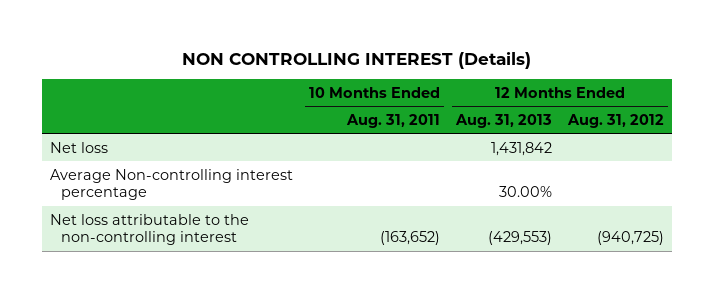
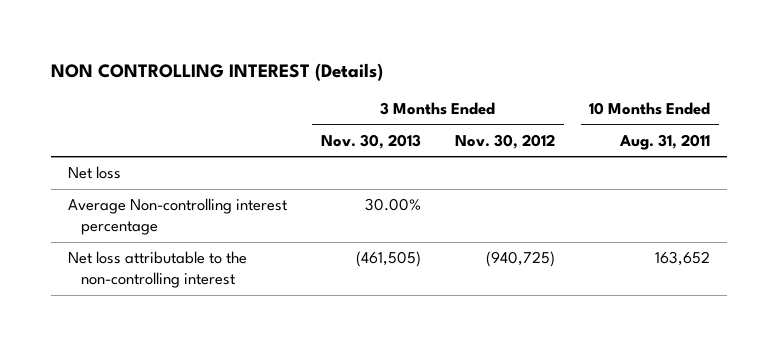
- | 10 Months Ended Aug. 31, 2011 | 12 Months Ended Aug. 31, 2013 | 12 Months Ended Aug. 31, 2012
+ | 3 Months Ended Nov. 30, 2013 | 3 Months Ended Nov. 30, 2012 | 10 Months Ended Aug. 31, 2011
- Net loss attributable to the non-controlling interest | (163,652) | (429,553) | (940,725)
+ Net loss attributable to the non-controlling interest | (461,505) | (940,725) | 163,652

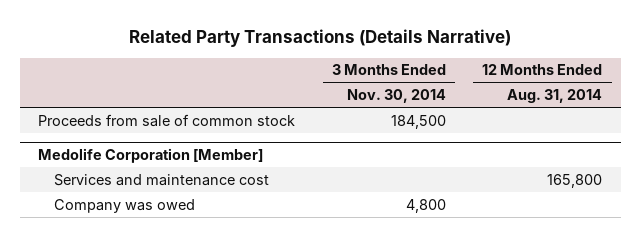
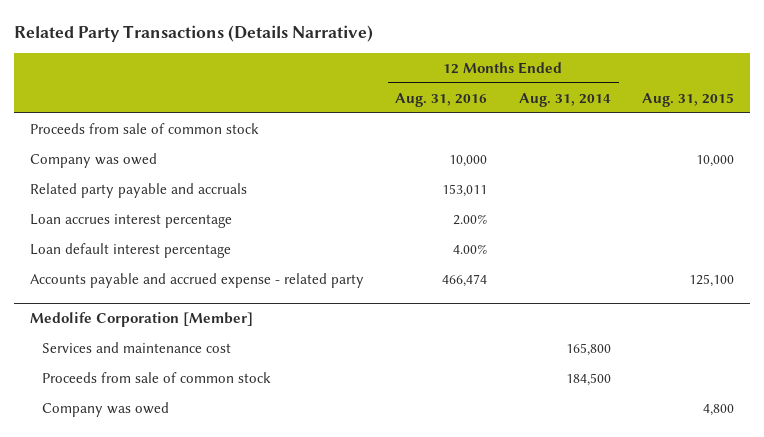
- | 3 Months Ended Nov. 30, 2014 | 12 Months Ended Aug. 31, 2014
+ | 12 Months Ended Aug. 31, 2016 | 12 Months Ended Aug. 31, 2014 | Aug. 31, 2015
+ Company was owed | 10,000 | | 10,000
+ Related party payable and accruals | 153,011 | |
+ Loan accrues interest percentage | 2.00% | |
+ Loan default interest percentage | 4.00% | |
+ Accounts payable and accrued expense - related party | 466,474 | | 125,100
@ Medolife Corporation [Member]
+ Proceeds from sale of common stock | | 184,500 |

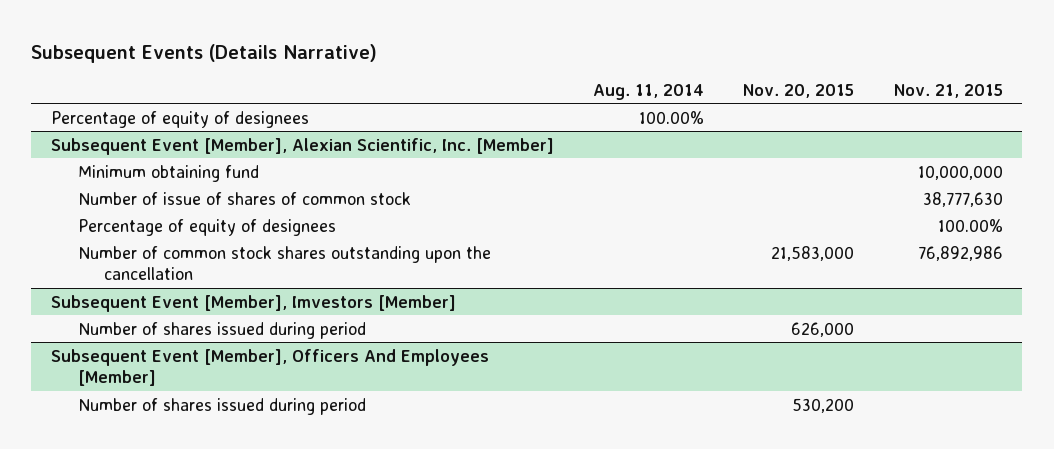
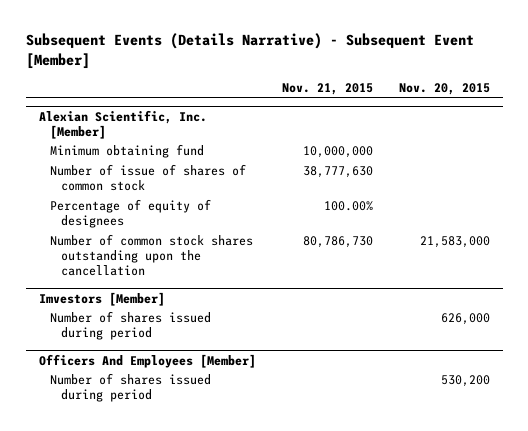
- Subsequent Events (Details Narrative)
+ Subsequent Events (Details Narrative) - Subsequent Event [Member]
- | Aug. 11, 2014 | Nov. 20, 2015 | Nov. 21, 2015
+ | Nov. 21, 2015 | Nov. 20, 2015
- Percentage of equity of designees | 100.00% | |
- Subsequent Event [Member], Alexian Scientific, Inc. [Member]
+ Alexian Scientific, Inc. [Member]
- Number of common stock shares outstanding upon the cancellation | | 21,583,000 | 76,892,986
- Subsequent Event [Member], Imvestors [Member]
+ Number of common stock shares outstanding upon the cancellation | 80,786,730 | 21,583,000
+ Imvestors [Member]
- Subsequent Event [Member], Officers And Employees [Member]
+ Officers And Employees [Member]

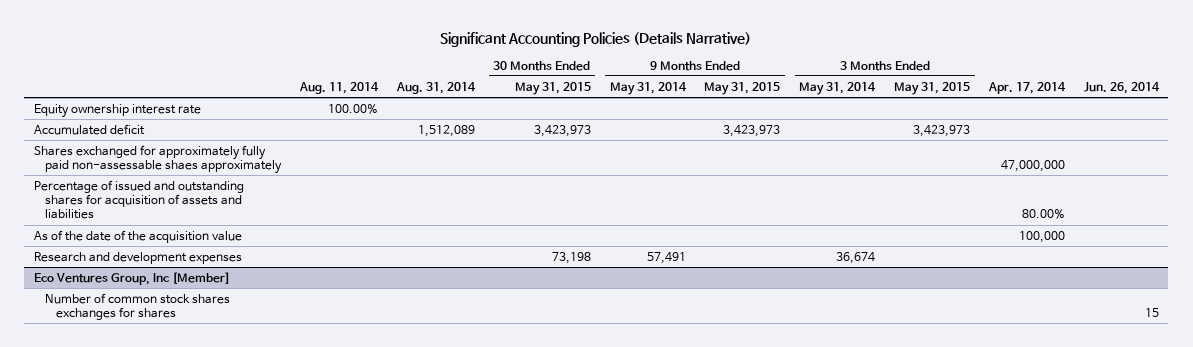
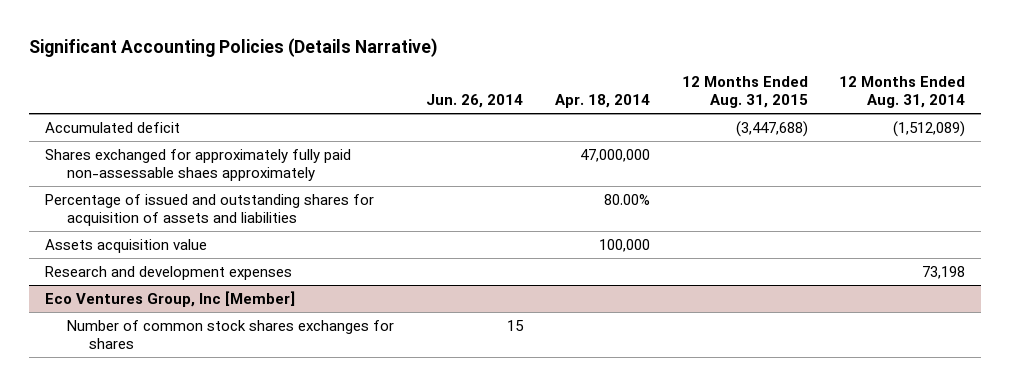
- | Aug. 11, 2014 | Aug. 31, 2014 | 30 Months Ended May 31, 2015 | 9 Months Ended May 31, 2014 | 9 Months Ended May 31, 2015 | 3 Months Ended May 31, 2014 | 3 Months Ended May 31, 2015 | Apr. 17, 2014 | Jun. 26, 2014
+ | Jun. 26, 2014 | Apr. 18, 2014 | 12 Months Ended Aug. 31, 2015 | 12 Months Ended Aug. 31, 2014
- Equity ownership interest rate | 100.00% | | | | | | | |
- As of the date of the acquisition value | | | | | | | | 100,000 |
+ Assets acquisition value | | 100,000 | |

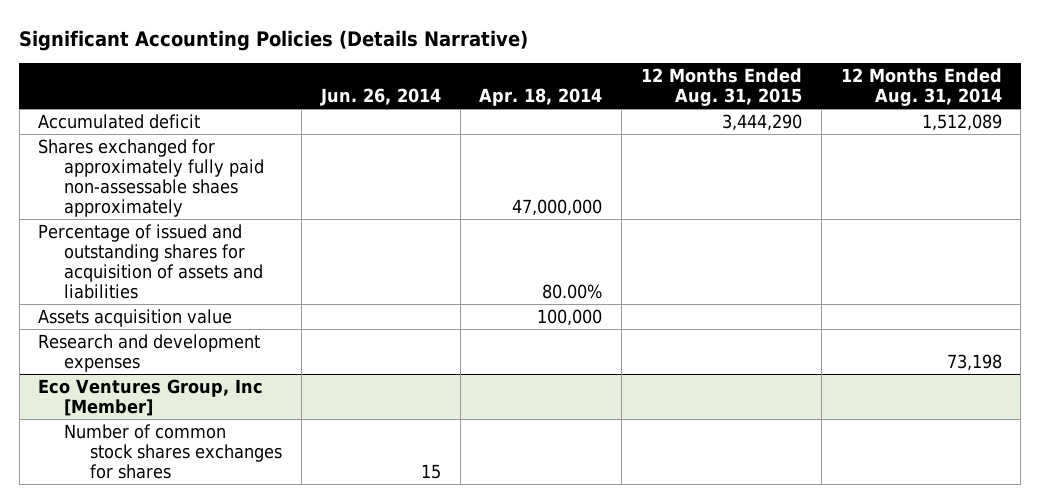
- Accumulated deficit | | | (3,447,688) | (1,512,089)
+ Accumulated deficit | | | 3,444,290 | 1,512,089

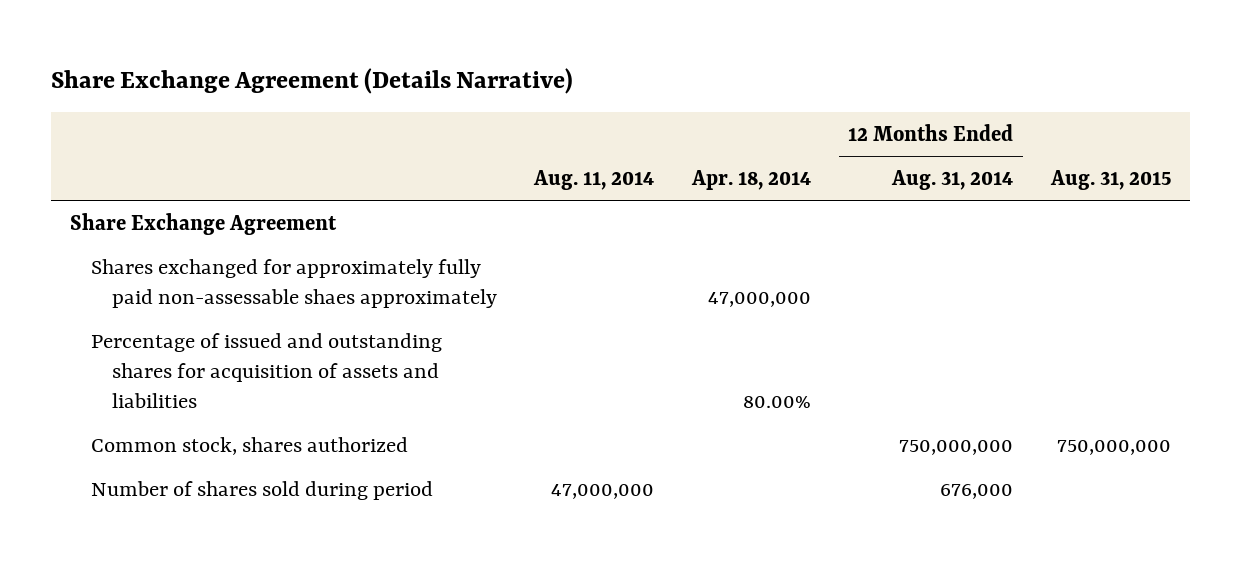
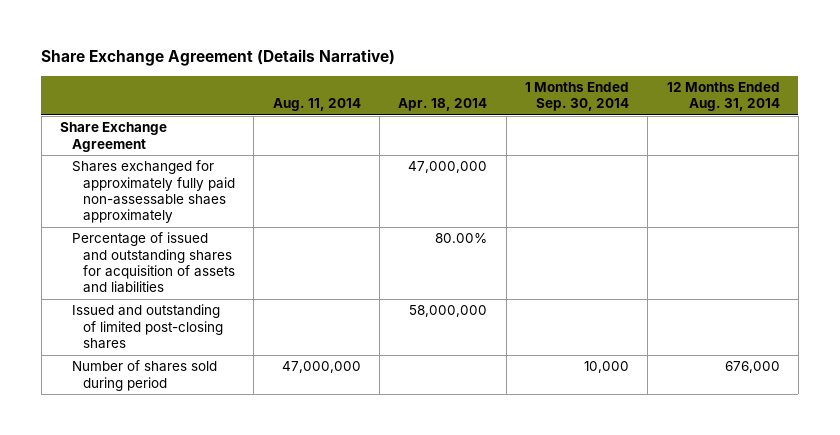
- | Aug. 11, 2014 | Apr. 18, 2014 | 12 Months Ended Aug. 31, 2014 | Aug. 31, 2015
+ | Aug. 11, 2014 | Apr. 18, 2014 | 1 Months Ended Sep. 30, 2014 | 12 Months Ended Aug. 31, 2014
- Common stock, shares authorized | | | 750,000,000 | 750,000,000
+ Issued and outstanding of limited post-closing shares | | 58,000,000 | |

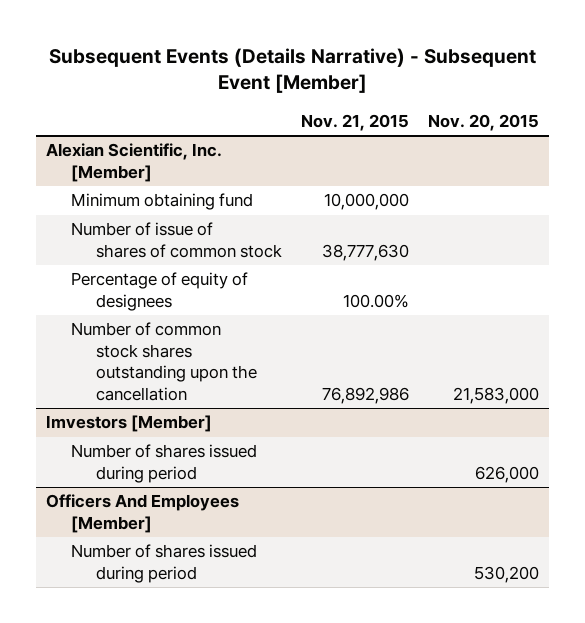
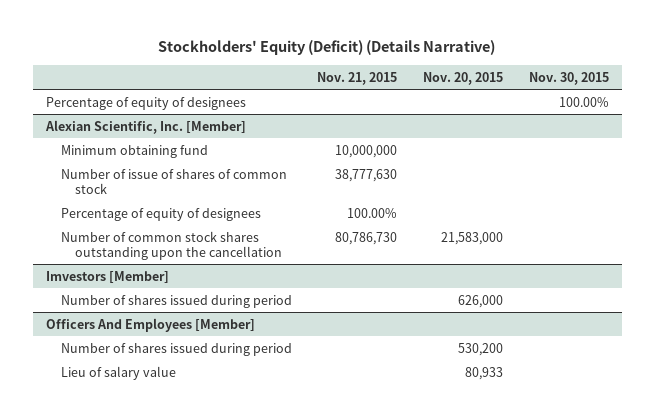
- Subsequent Events (Details Narrative) - Subsequent Event [Member]
+ Stockholders' Equity (Deficit) (Details Narrative)
- | Nov. 21, 2015 | Nov. 20, 2015
+ | Nov. 21, 2015 | Nov. 20, 2015 | Nov. 30, 2015
+ Percentage of equity of designees | | | 100.00%
@ Alexian Scientific, Inc. [Member]
- Number of common stock shares outstanding upon the cancellation | 76,892,986 | 21,583,000
+ Number of common stock shares outstanding upon the cancellation | 80,786,730 | 21,583,000 |
@ Officers And Employees [Member]
+ Lieu of salary value | | 80,933 |

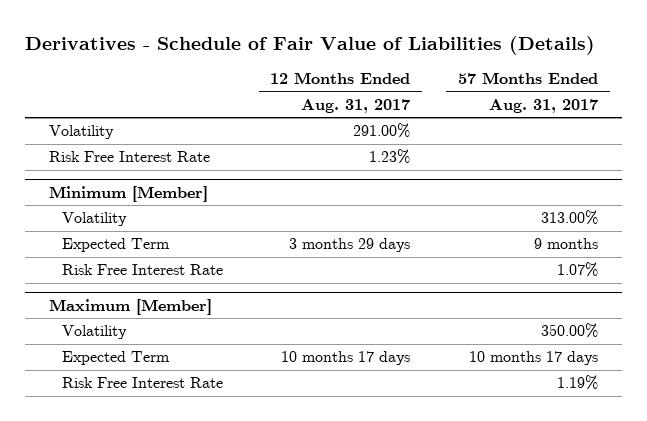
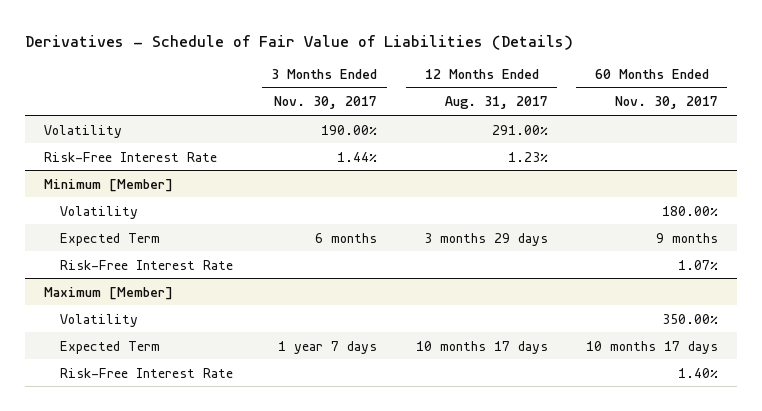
- | 12 Months Ended Aug. 31, 2017 | 57 Months Ended Aug. 31, 2017
+ | 3 Months Ended Nov. 30, 2017 | 12 Months Ended Aug. 31, 2017 | 60 Months Ended Nov. 30, 2017
- Risk Free Interest Rate | 1.23% |
+ Risk-Free Interest Rate | 1.44% | 1.23% |
@ Minimum [Member]
- Risk Free Interest Rate | | 1.07%
+ Risk-Free Interest Rate | | | 1.07%
@ Maximum [Member]
- Risk Free Interest Rate | | 1.19%
+ Risk-Free Interest Rate | | | 1.40%

